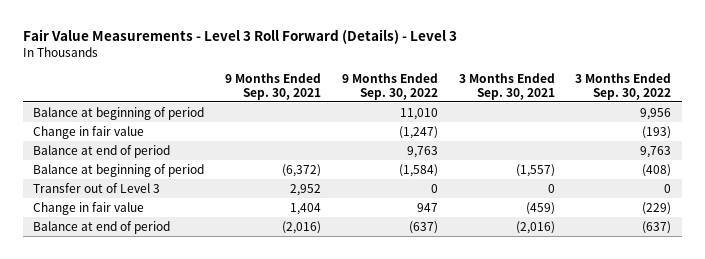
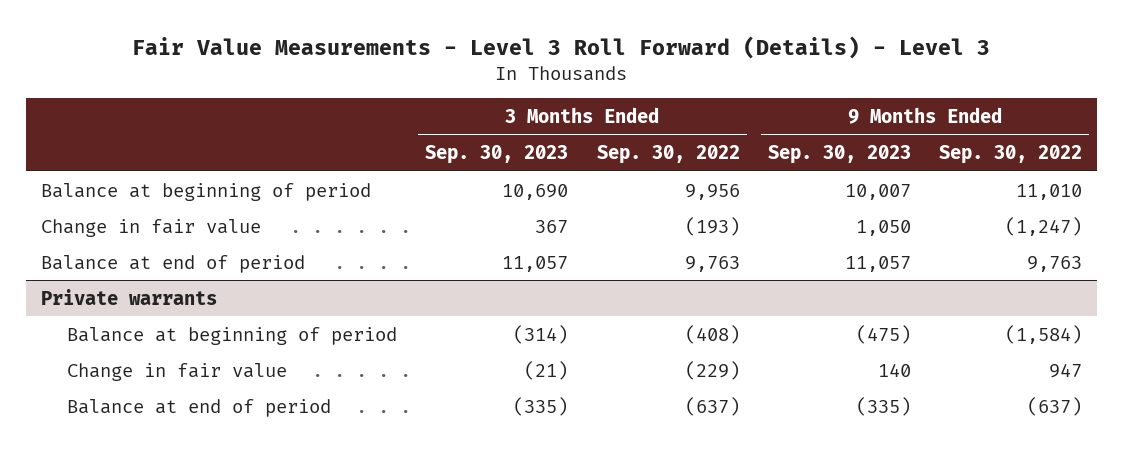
- | 9 Months Ended Sep. 30, 2021 | 9 Months Ended Sep. 30, 2022 | 3 Months Ended Sep. 30, 2021 | 3 Months Ended Sep. 30, 2022
+ | 3 Months Ended Sep. 30, 2023 | 3 Months Ended Sep. 30, 2022 | 9 Months Ended Sep. 30, 2023 | 9 Months Ended Sep. 30, 2022
+ Private warrants
- Transfer out of Level 3 | 2,952 | 0 | 0 | 0

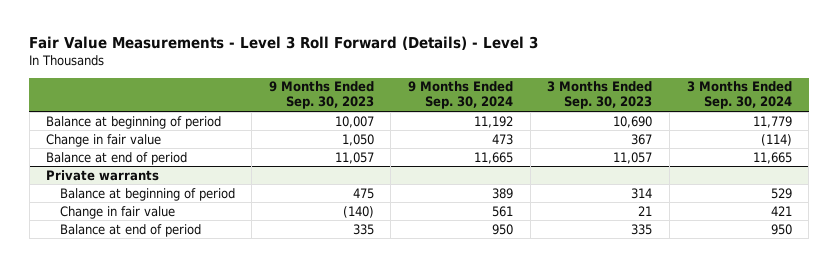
- | 3 Months Ended Sep. 30, 2023 | 3 Months Ended Sep. 30, 2022 | 9 Months Ended Sep. 30, 2023 | 9 Months Ended Sep. 30, 2022
+ | 9 Months Ended Sep. 30, 2023 | 9 Months Ended Sep. 30, 2024 | 3 Months Ended Sep. 30, 2023 | 3 Months Ended Sep. 30, 2024
@ Private warrants
- Balance at beginning of period | (314) | (408) | (475) | (1,584)
- Change in fair value | (21) | (229) | 140 | 947
- Balance at end of period | (335) | (637) | (335) | (637)
+ Balance at beginning of period | 475 | 389 | 314 | 529
+ Change in fair value | (140) | 561 | 21 | 421
+ Balance at end of period | 335 | 950 | 335 | 950

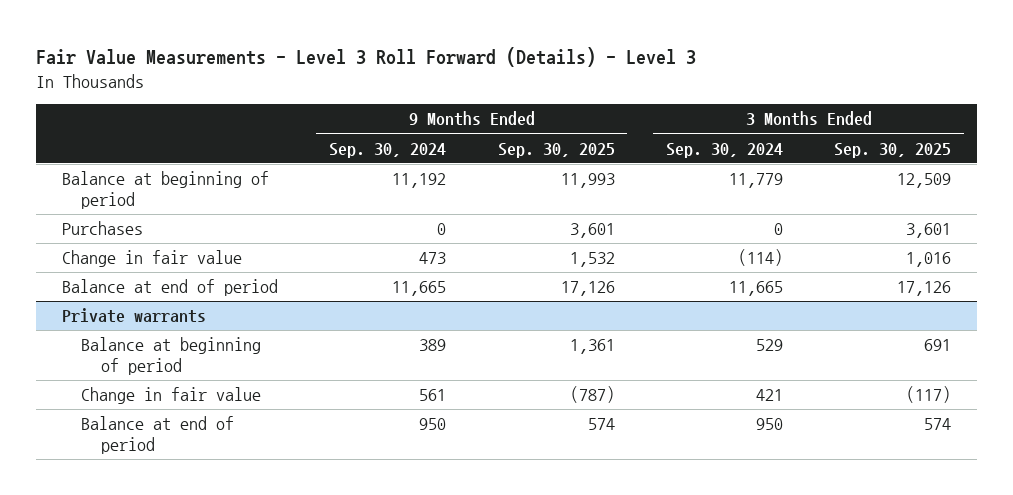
- | 9 Months Ended Sep. 30, 2023 | 9 Months Ended Sep. 30, 2024 | 3 Months Ended Sep. 30, 2023 | 3 Months Ended Sep. 30, 2024
+ | 9 Months Ended Sep. 30, 2024 | 9 Months Ended Sep. 30, 2025 | 3 Months Ended Sep. 30, 2024 | 3 Months Ended Sep. 30, 2025
+ Purchases | 0 | 3,601 | 0 | 3,601

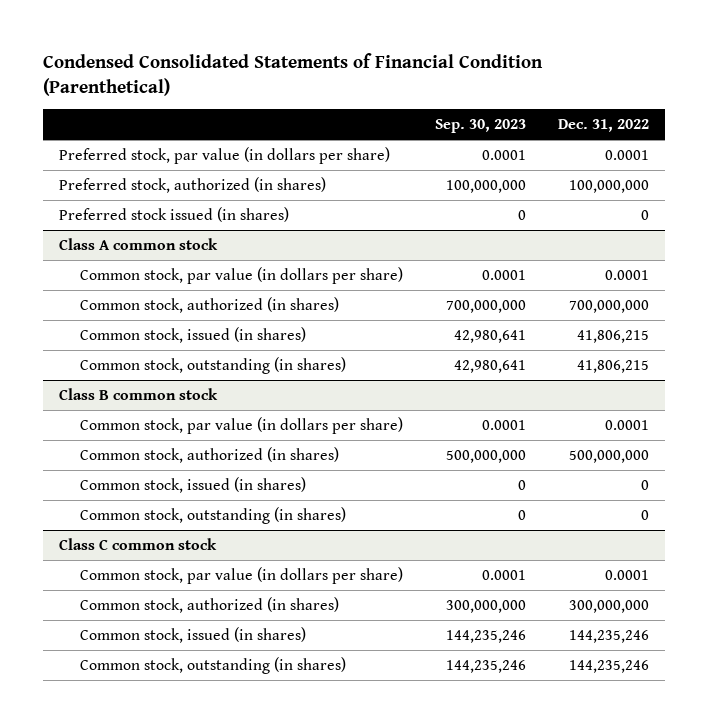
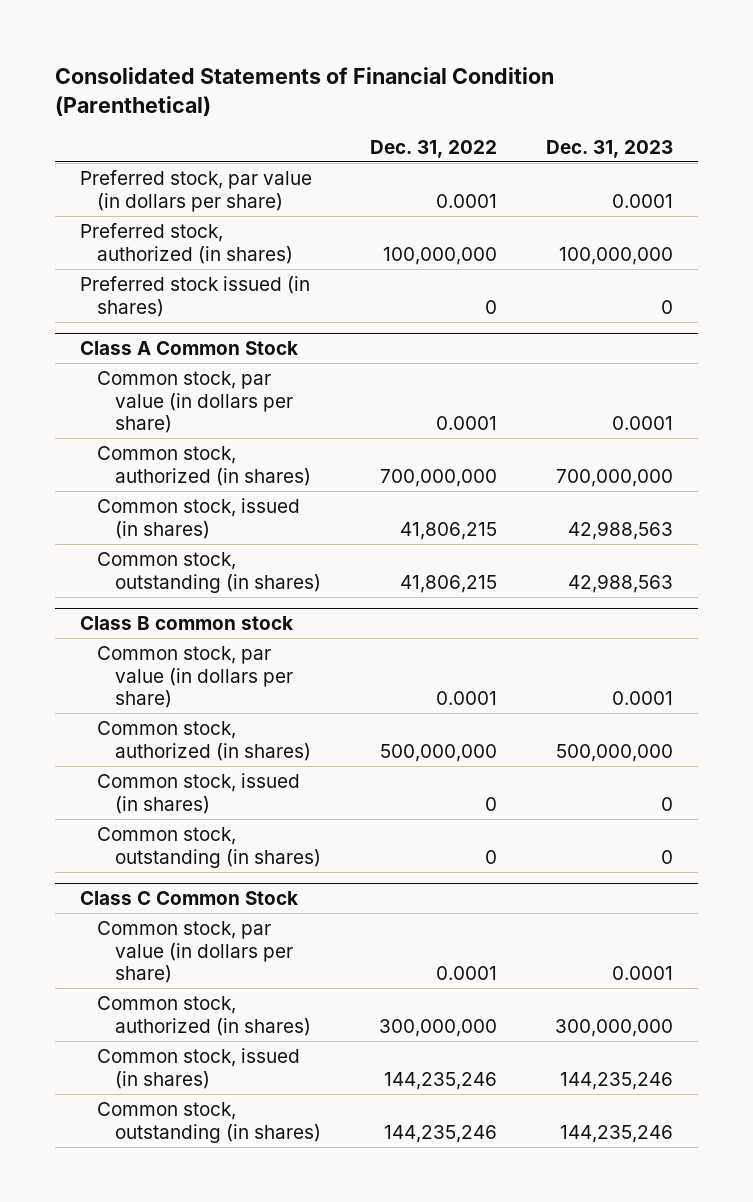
- Condensed Consolidated Statements of Financial Condition (Parenthetical)
+ Consolidated Statements of Financial Condition (Parenthetical)
- | Sep. 30, 2023 | Dec. 31, 2022
+ | Dec. 31, 2022 | Dec. 31, 2023
- Class A common stock
+ Class A Common Stock
- Class C common stock
+ Class C Common Stock

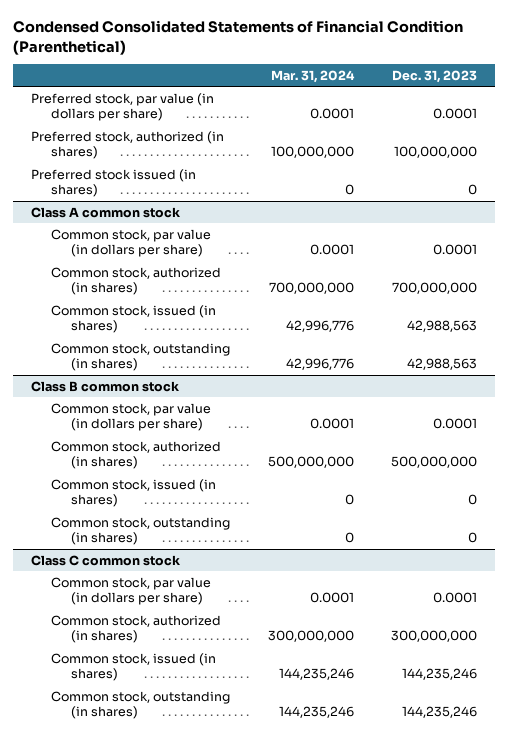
- Consolidated Statements of Financial Condition (Parenthetical)
+ Condensed Consolidated Statements of Financial Condition (Parenthetical)
- | Dec. 31, 2022 | Dec. 31, 2023
+ | Mar. 31, 2024 | Dec. 31, 2023
- Class A Common Stock
+ Class A common stock
- Class C Common Stock
+ Class C common stock

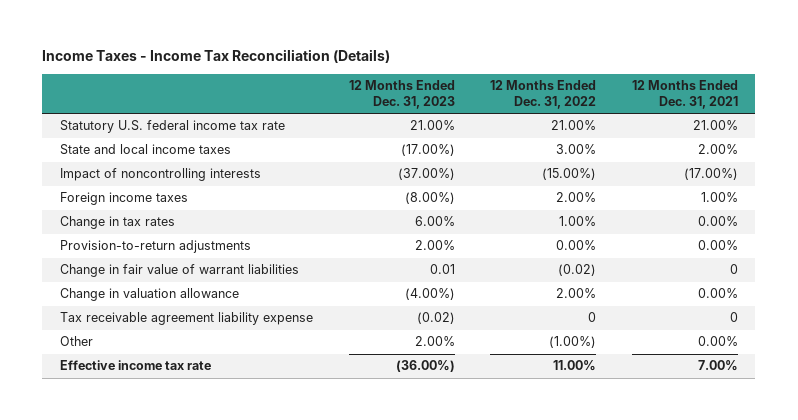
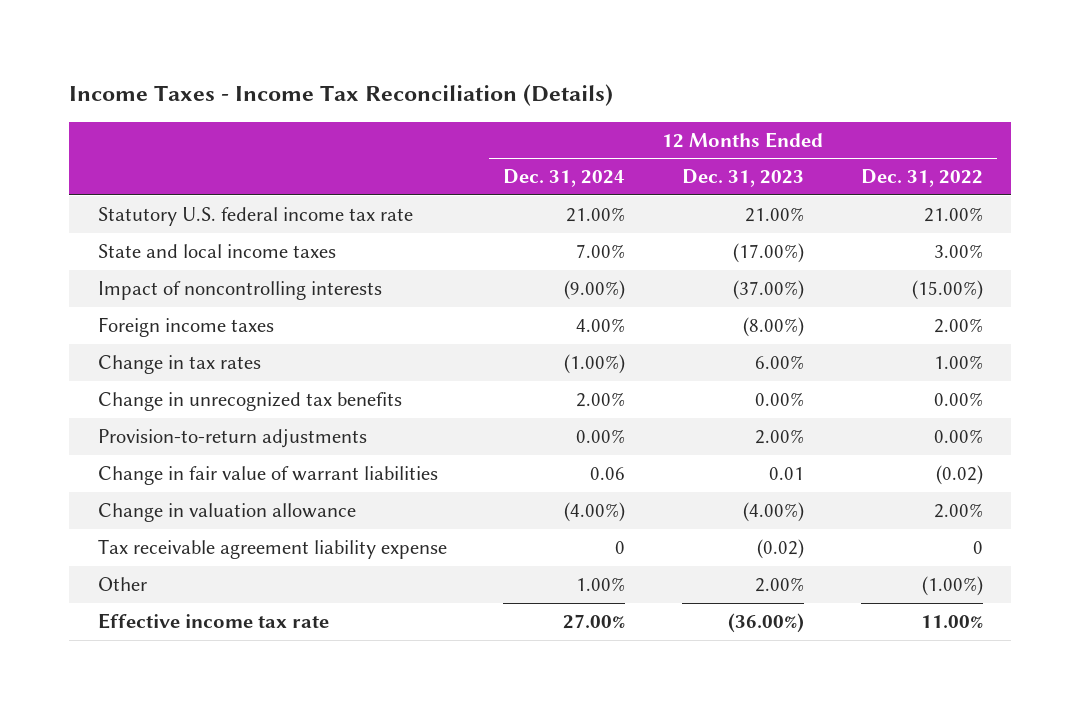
- | 12 Months Ended Dec. 31, 2023 | 12 Months Ended Dec. 31, 2022 | 12 Months Ended Dec. 31, 2021
+ | 12 Months Ended Dec. 31, 2024 | 12 Months Ended Dec. 31, 2023 | 12 Months Ended Dec. 31, 2022
+ Change in unrecognized tax benefits | 2.00% | 0.00% | 0.00%

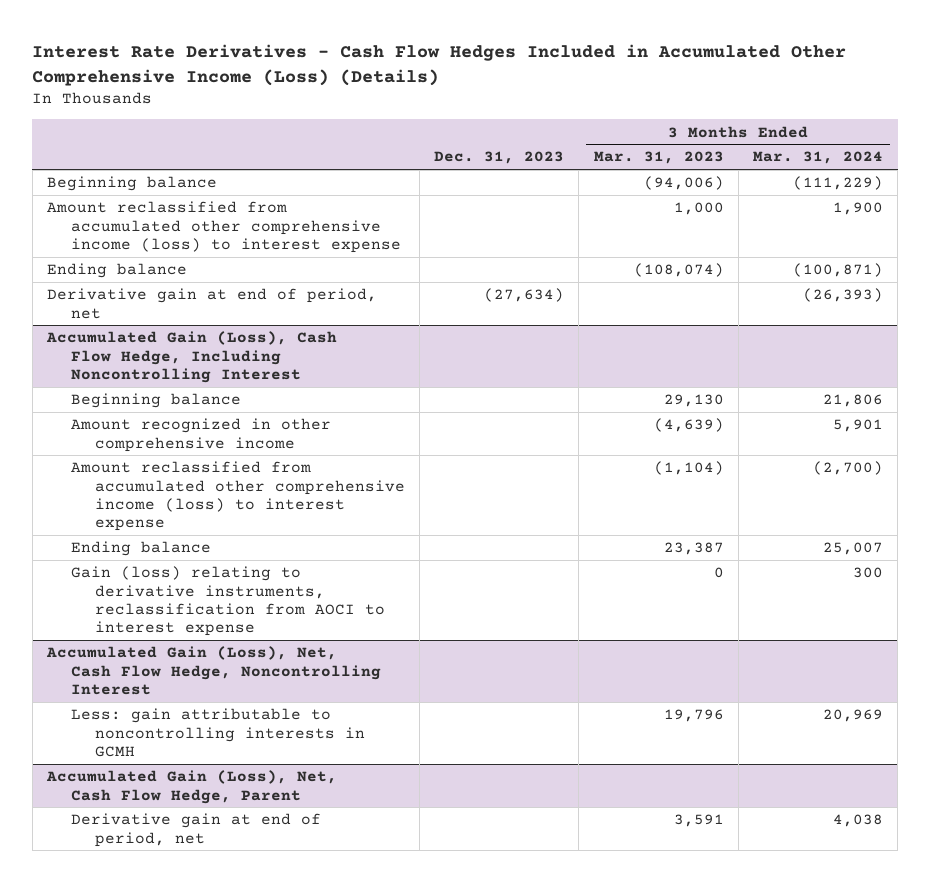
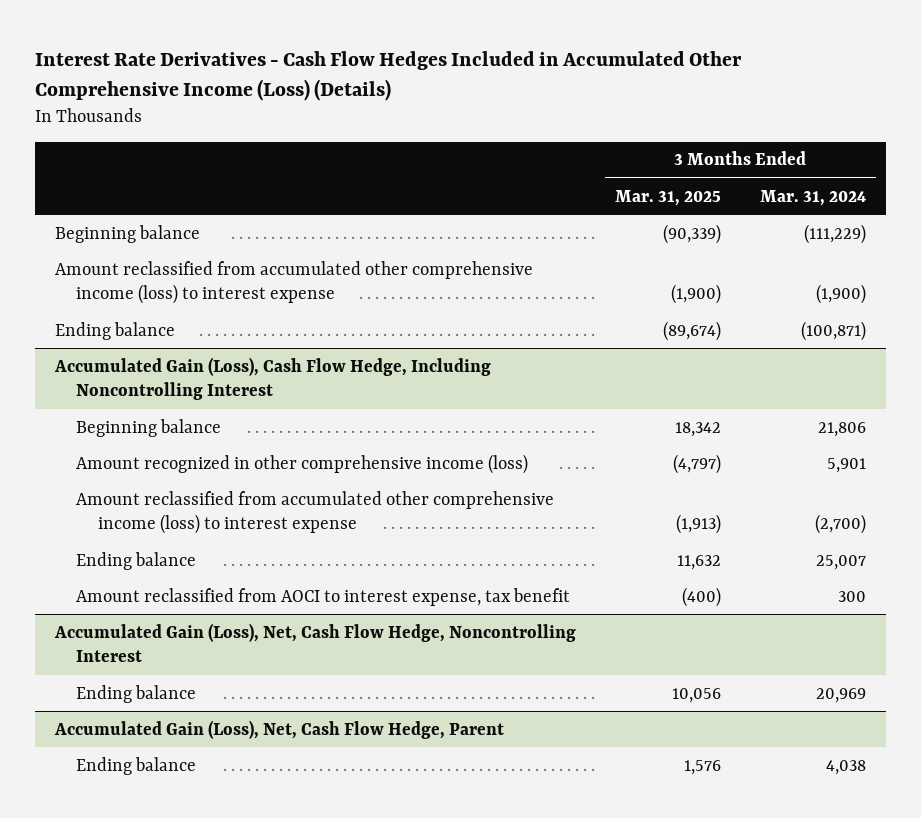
- | Dec. 31, 2023 | 3 Months Ended Mar. 31, 2023 | 3 Months Ended Mar. 31, 2024
+ | 3 Months Ended Mar. 31, 2025 | 3 Months Ended Mar. 31, 2024
- Amount reclassified from accumulated other comprehensive income (loss) to interest expense | | 1,000 | 1,900
+ Amount reclassified from accumulated other comprehensive income (loss) to interest expense | (1,900) | (1,900)
- Derivative gain at end of period, net | (27,634) | | (26,393)
@ Accumulated Gain (Loss), Cash Flow Hedge, Including Noncontrolling Interest
- Amount recognized in other comprehensive income | | (4,639) | 5,901
+ Amount recognized in other comprehensive income (loss) | (4,797) | 5,901
- Gain (loss) relating to derivative instruments, reclassification from AOCI to interest expense | | 0 | 300
+ Amount reclassified from AOCI to interest expense, tax benefit | (400) | 300
@ Accumulated Gain (Loss), Net, Cash Flow Hedge, Noncontrolling Interest
- Less: gain attributable to noncontrolling interests in GCMH | | 19,796 | 20,969
+ Ending balance | 10,056 | 20,969
@ Accumulated Gain (Loss), Net, Cash Flow Hedge, Parent
- Derivative gain at end of period, net | | 3,591 | 4,038
+ Ending balance | 1,576 | 4,038

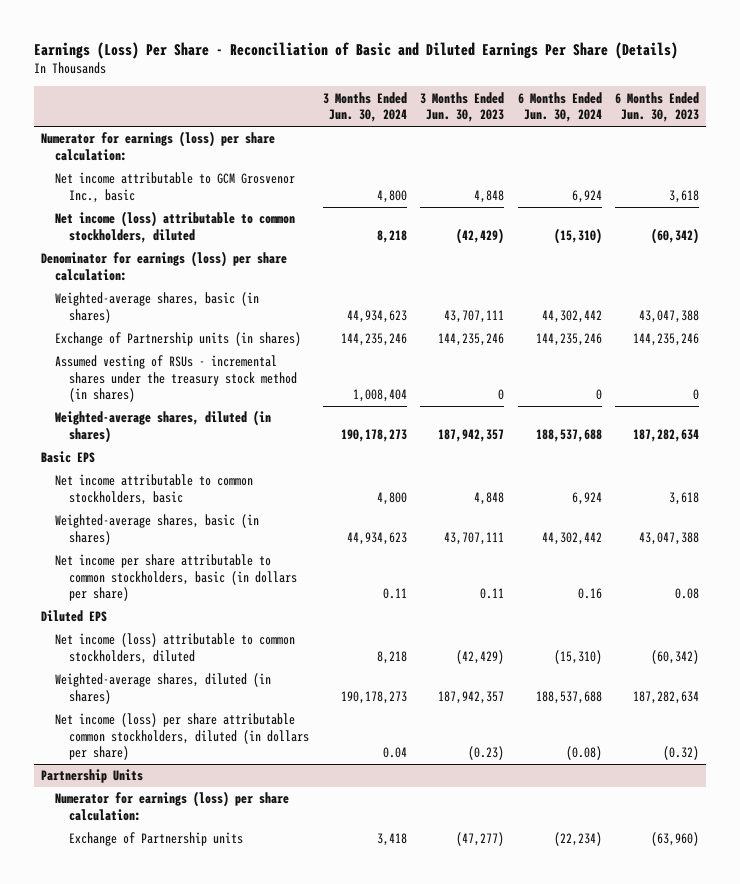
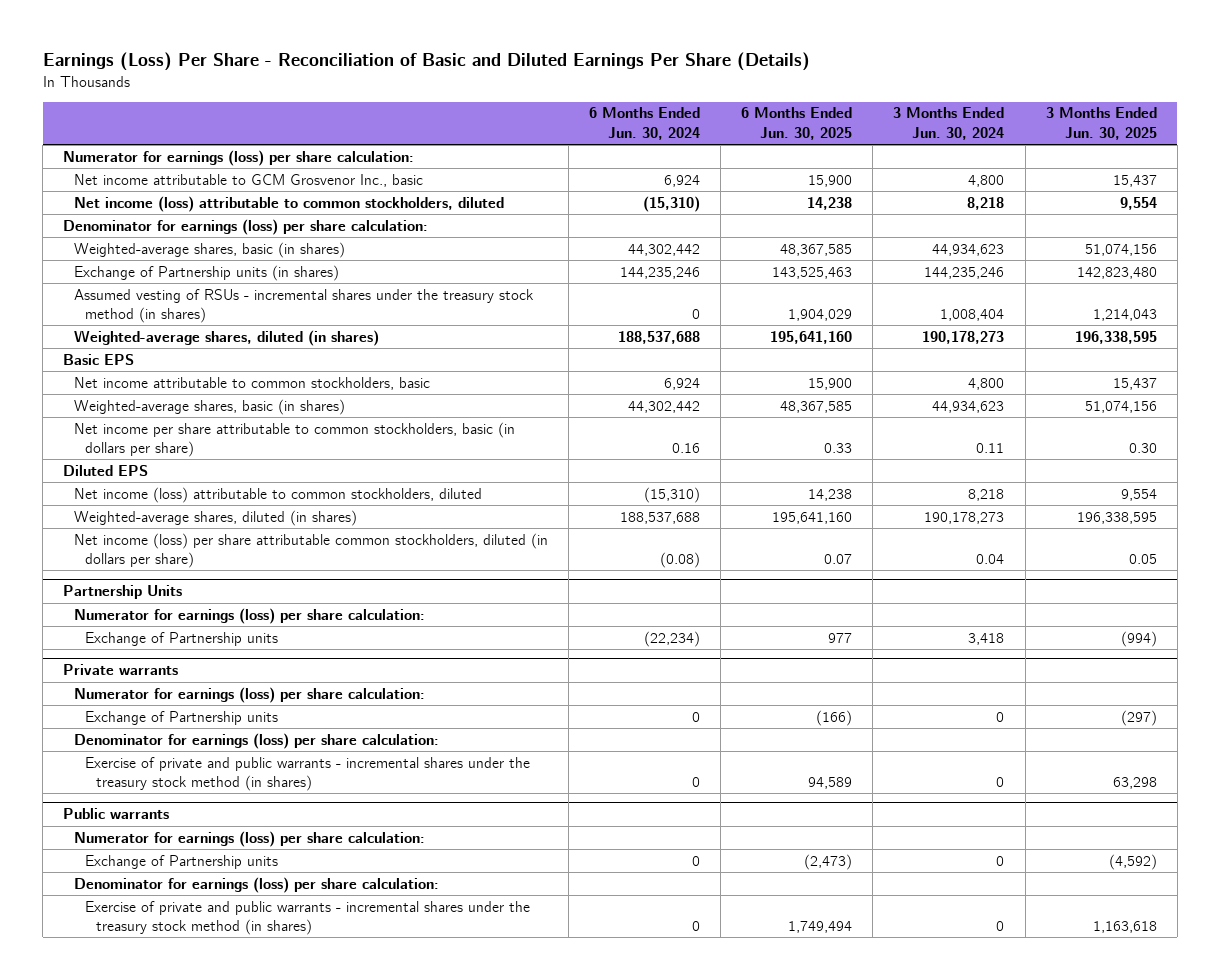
- | 3 Months Ended Jun. 30, 2024 | 3 Months Ended Jun. 30, 2023 | 6 Months Ended Jun. 30, 2024 | 6 Months Ended Jun. 30, 2023
+ | 6 Months Ended Jun. 30, 2024 | 6 Months Ended Jun. 30, 2025 | 3 Months Ended Jun. 30, 2024 | 3 Months Ended Jun. 30, 2025
+ Private warrants
+ Numerator for earnings (loss) per share calculation:
+ Exchange of Partnership units | 0 | (166) | 0 | (297)
+ Denominator for earnings (loss) per share calculation:
+ Exercise of private and public warrants - incremental shares under the treasury stock method (in shares) | 0 | 94,589 | 0 | 63,298
+ Public warrants
+ Numerator for earnings (loss) per share calculation:
+ Exchange of Partnership units | 0 | (2,473) | 0 | (4,592)
+ Denominator for earnings (loss) per share calculation:
+ Exercise of private and public warrants - incremental shares under the treasury stock method (in shares) | 0 | 1,749,494 | 0 | 1,163,618

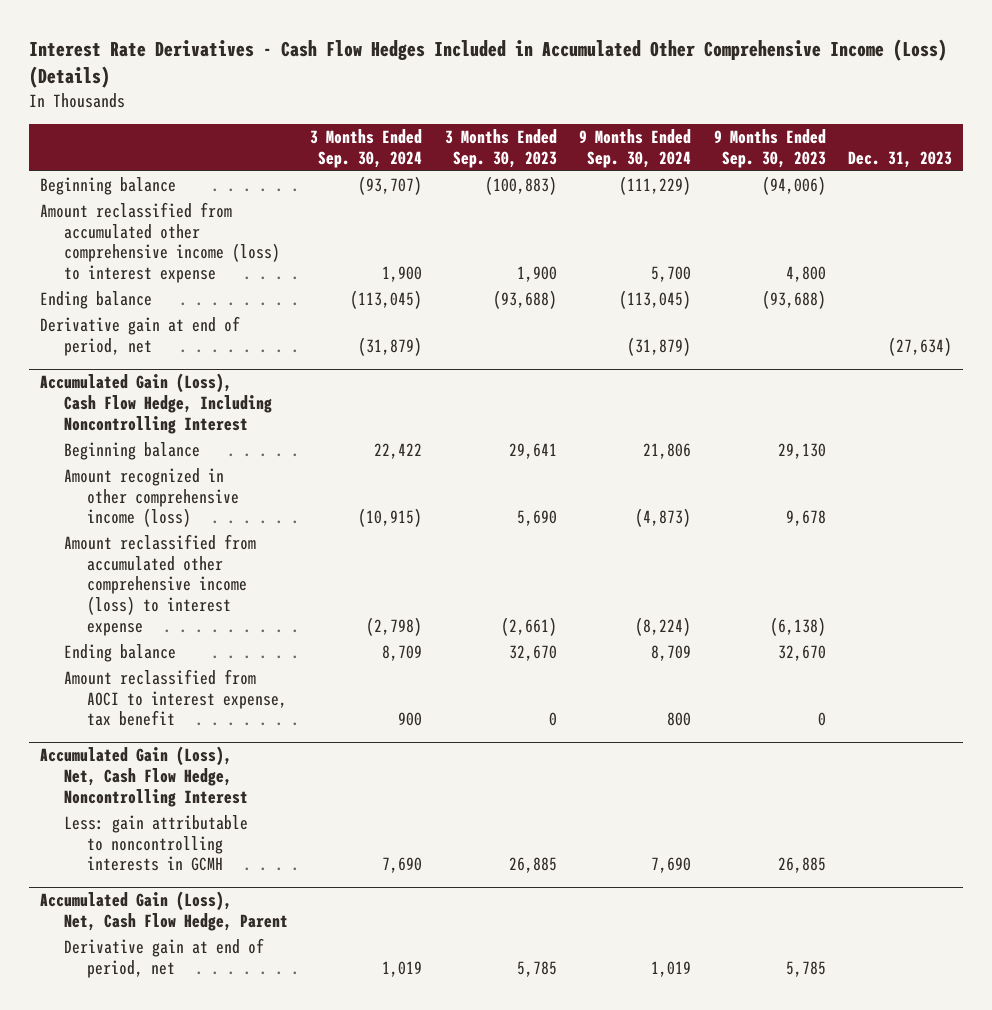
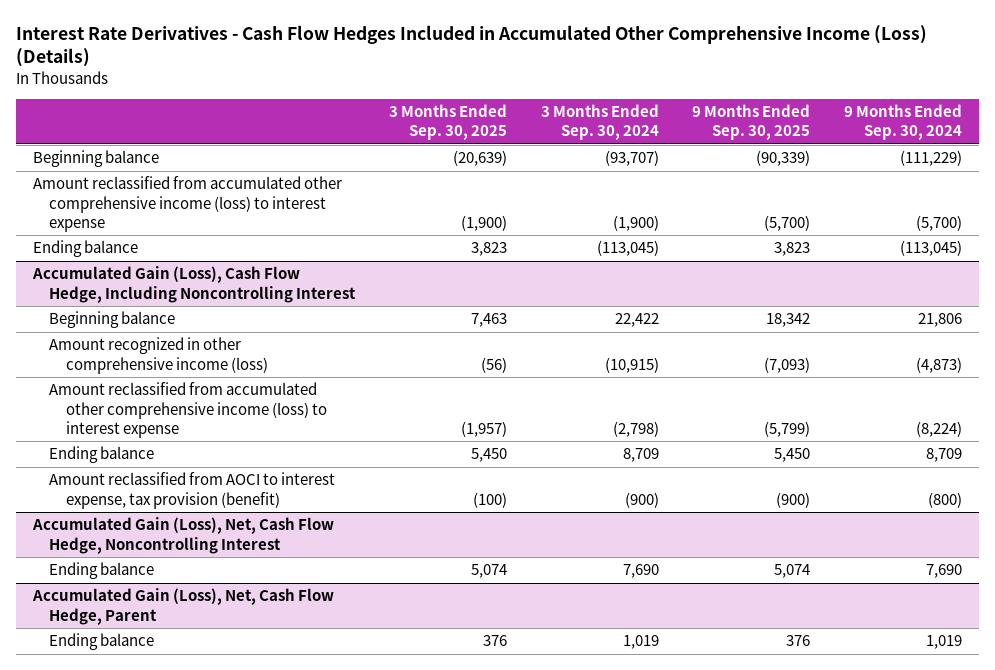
- | 3 Months Ended Sep. 30, 2024 | 3 Months Ended Sep. 30, 2023 | 9 Months Ended Sep. 30, 2024 | 9 Months Ended Sep. 30, 2023 | Dec. 31, 2023
+ | 3 Months Ended Sep. 30, 2025 | 3 Months Ended Sep. 30, 2024 | 9 Months Ended Sep. 30, 2025 | 9 Months Ended Sep. 30, 2024
- Amount reclassified from accumulated other comprehensive income (loss) to interest expense | 1,900 | 1,900 | 5,700 | 4,800 |
+ Amount reclassified from accumulated other comprehensive income (loss) to interest expense | (1,900) | (1,900) | (5,700) | (5,700)
- Derivative gain at end of period, net | (31,879) | | (31,879) | | (27,634)
@ Accumulated Gain (Loss), Cash Flow Hedge, Including Noncontrolling Interest
- Amount reclassified from AOCI to interest expense, tax benefit | 900 | 0 | 800 | 0 |
+ Amount reclassified from AOCI to interest expense, tax provision (benefit) | (100) | (900) | (900) | (800)
@ Accumulated Gain (Loss), Net, Cash Flow Hedge, Noncontrolling Interest
- Less: gain attributable to noncontrolling interests in GCMH | 7,690 | 26,885 | 7,690 | 26,885 |
+ Ending balance | 5,074 | 7,690 | 5,074 | 7,690
@ Accumulated Gain (Loss), Net, Cash Flow Hedge, Parent
- Derivative gain at end of period, net | 1,019 | 5,785 | 1,019 | 5,785 |
+ Ending balance | 376 | 1,019 | 376 | 1,019

